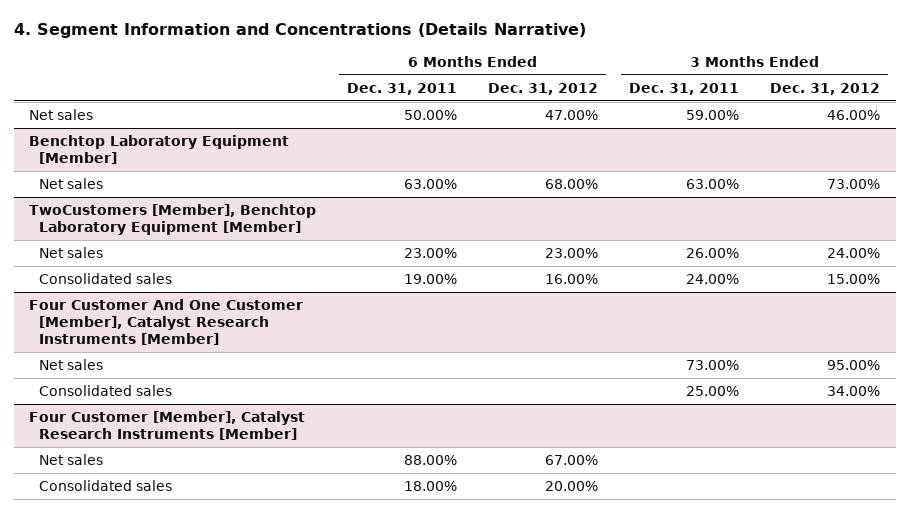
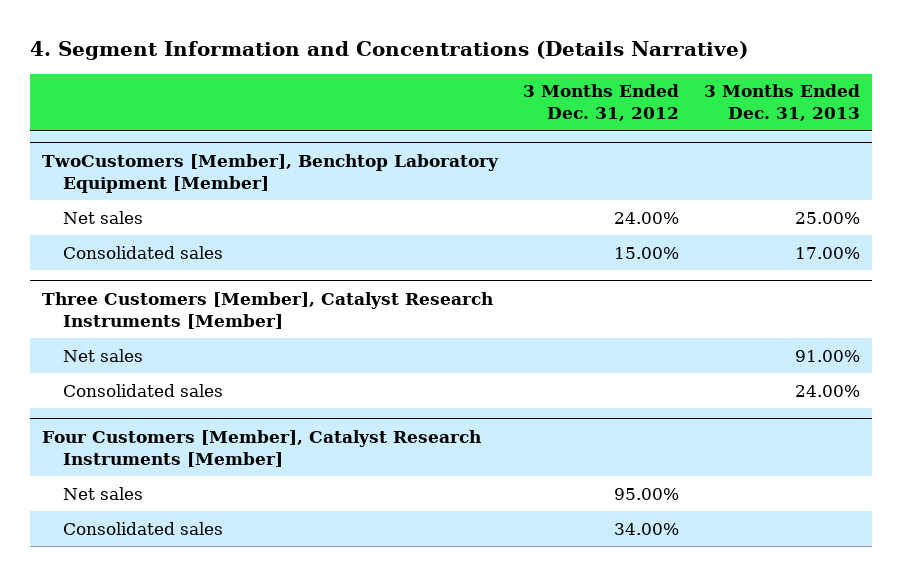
- | 6 Months Ended Dec. 31, 2011 | 6 Months Ended Dec. 31, 2012 | 3 Months Ended Dec. 31, 2011 | 3 Months Ended Dec. 31, 2012
+ | 3 Months Ended Dec. 31, 2012 | 3 Months Ended Dec. 31, 2013
- Net sales | 50.00% | 47.00% | 59.00% | 46.00%
- Benchtop Laboratory Equipment [Member]
- Net sales | 63.00% | 68.00% | 63.00% | 73.00%
- Four Customer And One Customer [Member], Catalyst Research Instruments [Member]
- Net sales | | | 73.00% | 95.00%
- Consolidated sales | | | 25.00% | 34.00%
- Four Customer [Member], Catalyst Research Instruments [Member]
+ Three Customers [Member], Catalyst Research Instruments [Member]
+ Four Customers [Member], Catalyst Research Instruments [Member]
+ Net sales | 95.00% |
+ Consolidated sales | 34.00% |

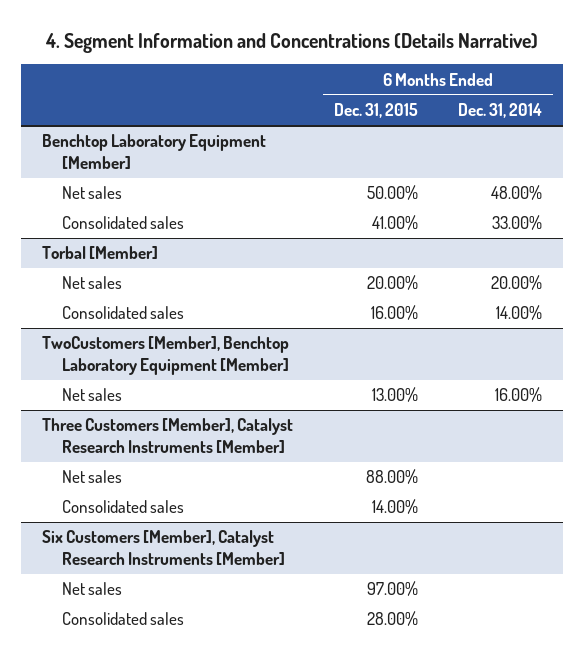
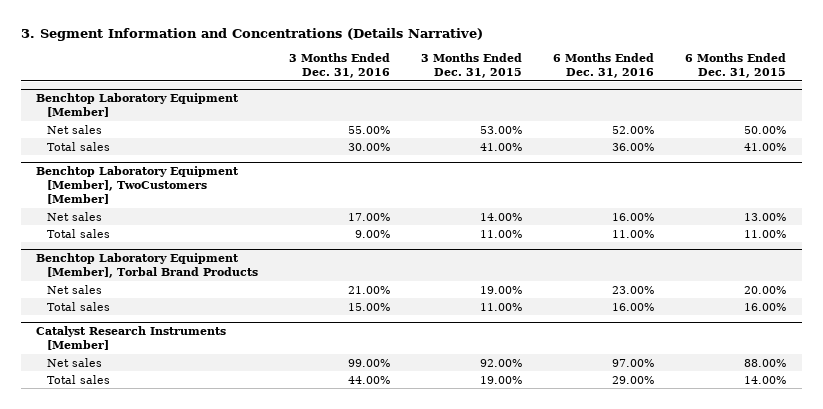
- 4. Segment Information and Concentrations (Details Narrative)
+ 3. Segment Information and Concentrations (Details Narrative)
- | 6 Months Ended Dec. 31, 2015 | 6 Months Ended Dec. 31, 2014
+ | 3 Months Ended Dec. 31, 2016 | 3 Months Ended Dec. 31, 2015 | 6 Months Ended Dec. 31, 2016 | 6 Months Ended Dec. 31, 2015
@ Benchtop Laboratory Equipment [Member]
- Consolidated sales | 41.00% | 33.00%
- Torbal [Member]
- Net sales | 20.00% | 20.00%
- Consolidated sales | 16.00% | 14.00%
- TwoCustomers [Member], Benchtop Laboratory Equipment [Member]
@ Benchtop Laboratory Equipment [Member]
+ Total sales | 30.00% | 41.00% | 36.00% | 41.00%
+ Benchtop Laboratory Equipment [Member], TwoCustomers [Member]
- Three Customers [Member], Catalyst Research Instruments [Member]
+ Total sales | 9.00% | 11.00% | 11.00% | 11.00%
+ Benchtop Laboratory Equipment [Member], Torbal Brand Products
+ Net sales | 21.00% | 19.00% | 23.00% | 20.00%
+ Total sales | 15.00% | 11.00% | 16.00% | 16.00%
+ Catalyst Research Instruments [Member]
- Consolidated sales | 14.00% |
- Six Customers [Member], Catalyst Research Instruments [Member]
- Net sales | 97.00% |
- Consolidated sales | 28.00% |
+ Total sales | 44.00% | 19.00% | 29.00% | 14.00%

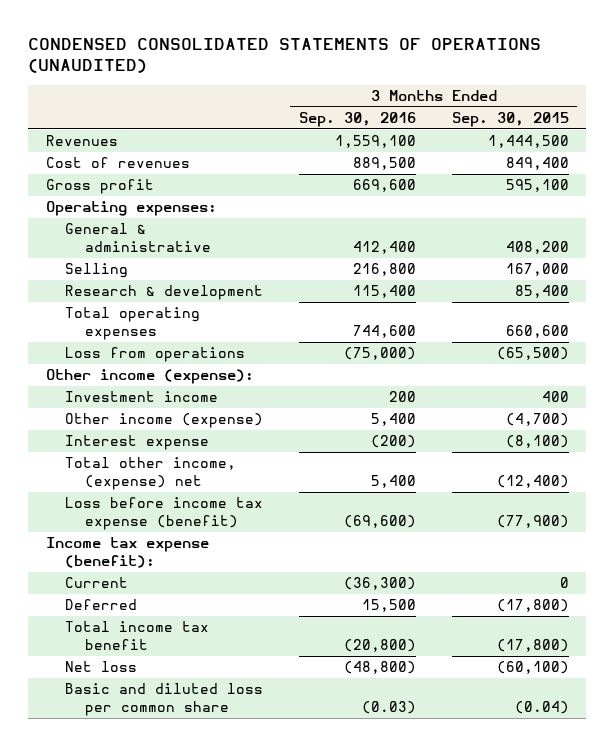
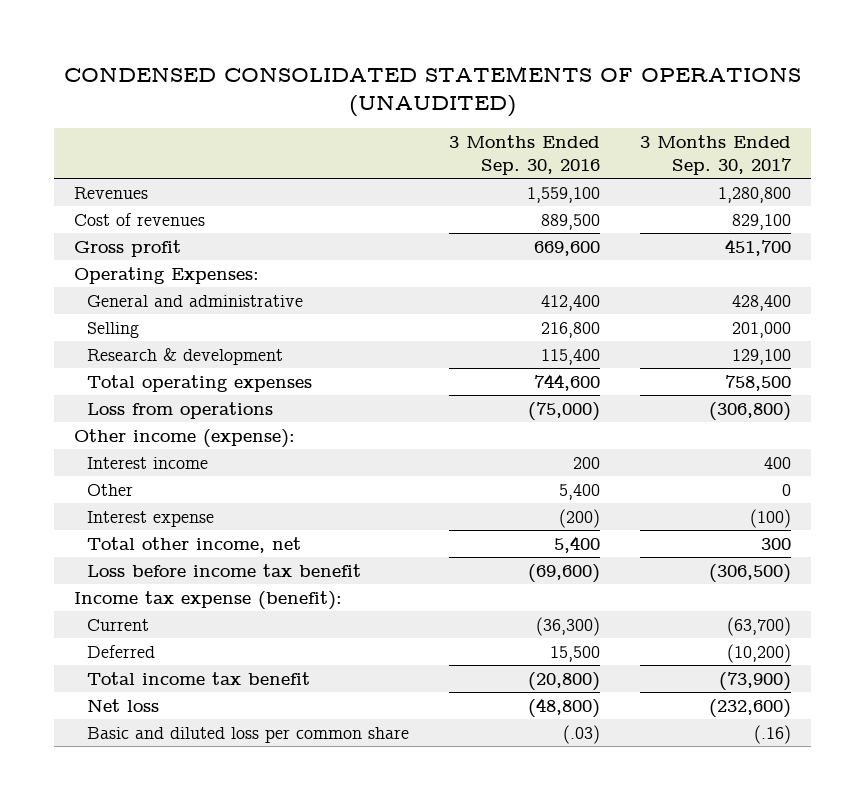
- | 3 Months Ended Sep. 30, 2016 | 3 Months Ended Sep. 30, 2015
+ | 3 Months Ended Sep. 30, 2016 | 3 Months Ended Sep. 30, 2017
- Operating expenses:
- General & administrative | 412,400 | 408,200
+ Operating Expenses:
+ General and administrative | 412,400 | 428,400
- Investment income | 200 | 400
- Other income (expense) | 5,400 | (4,700)
+ Interest income | 200 | 400
+ Other | 5,400 | 0
- Total other income, (expense) net | 5,400 | (12,400)
- Loss before income tax expense (benefit) | (69,600) | (77,900)
+ Total other income, net | 5,400 | 300
+ Loss before income tax benefit | (69,600) | (306,500)
- Basic and diluted loss per common share | (0.03) | (0.04)
+ Basic and diluted loss per common share | (.03) | (.16)

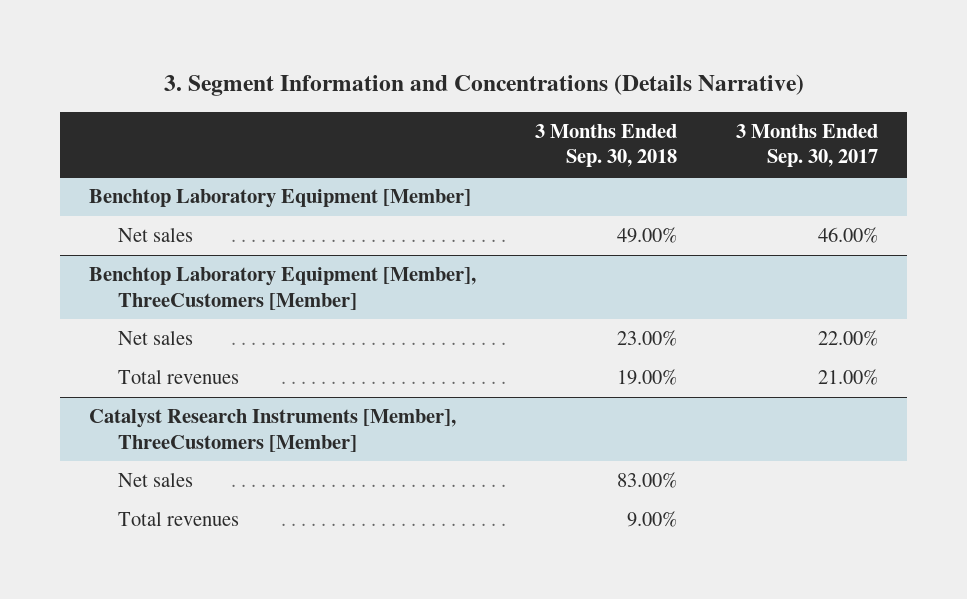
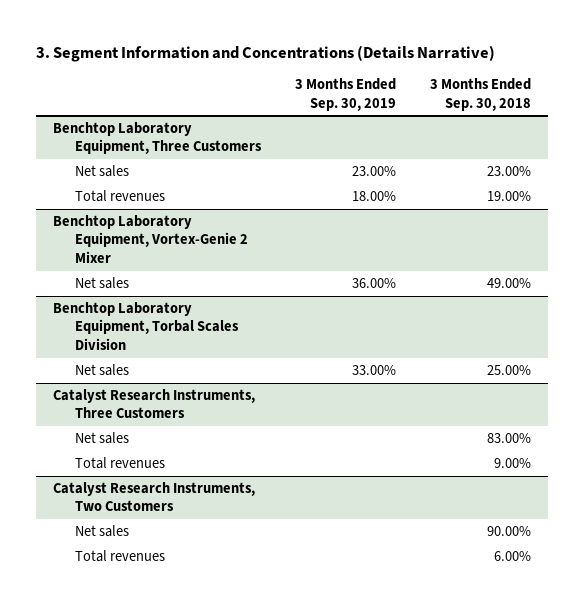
- | 3 Months Ended Sep. 30, 2018 | 3 Months Ended Sep. 30, 2017
+ | 3 Months Ended Sep. 30, 2019 | 3 Months Ended Sep. 30, 2018
- Benchtop Laboratory Equipment [Member]
- Net sales | 49.00% | 46.00%
- Benchtop Laboratory Equipment [Member], ThreeCustomers [Member]
+ Benchtop Laboratory Equipment, Three Customers
- Catalyst Research Instruments [Member], ThreeCustomers [Member]
+ Benchtop Laboratory Equipment, Vortex-Genie 2 Mixer
+ Net sales | 36.00% | 49.00%
+ Benchtop Laboratory Equipment, Torbal Scales Division
+ Net sales | 33.00% | 25.00%
+ Catalyst Research Instruments, Three Customers
+ Catalyst Research Instruments, Two Customers
+ Net sales | | 90.00%
+ Total revenues | | 6.00%

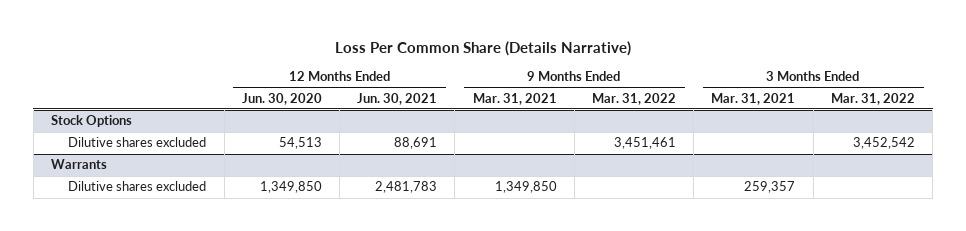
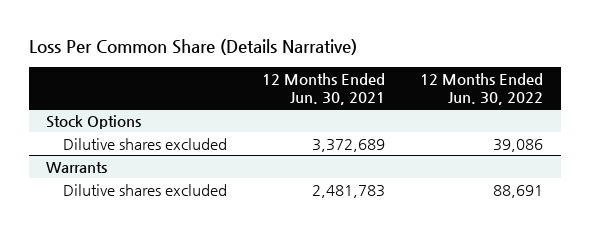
- | 12 Months Ended Jun. 30, 2020 | 12 Months Ended Jun. 30, 2021 | 9 Months Ended Mar. 31, 2021 | 9 Months Ended Mar. 31, 2022 | 3 Months Ended Mar. 31, 2021 | 3 Months Ended Mar. 31, 2022
+ | 12 Months Ended Jun. 30, 2021 | 12 Months Ended Jun. 30, 2022
@ Stock Options
- Dilutive shares excluded | 54,513 | 88,691 | | 3,451,461 | | 3,452,542
+ Dilutive shares excluded | 3,372,689 | 39,086

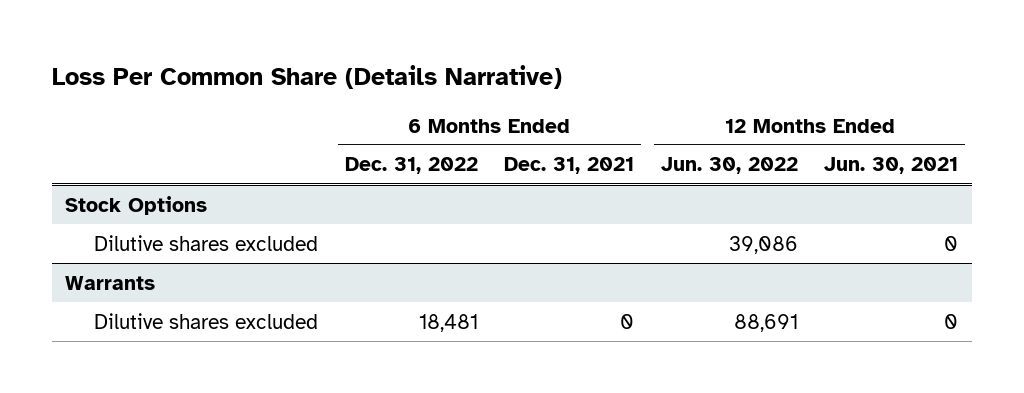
- | 12 Months Ended Jun. 30, 2021 | 12 Months Ended Jun. 30, 2022
+ | 6 Months Ended Dec. 31, 2022 | 6 Months Ended Dec. 31, 2021 | 12 Months Ended Jun. 30, 2022 | 12 Months Ended Jun. 30, 2021
@ Stock Options
- Dilutive shares excluded | 3,372,689 | 39,086
+ Dilutive shares excluded | | | 39,086 | 0
@ Warrants
- Dilutive shares excluded | 2,481,783 | 88,691
+ Dilutive shares excluded | 18,481 | 0 | 88,691 | 0

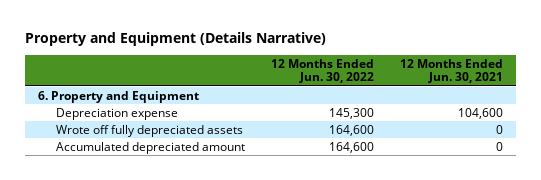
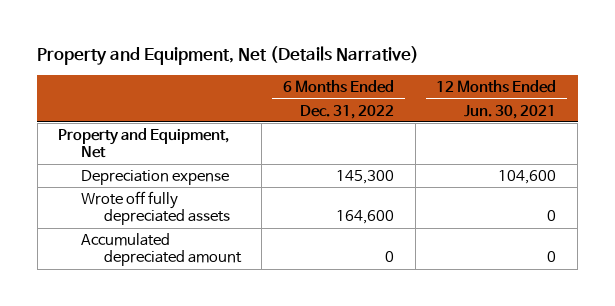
- Property and Equipment (Details Narrative)
+ Property and Equipment, Net (Details Narrative)
- | 12 Months Ended Jun. 30, 2022 | 12 Months Ended Jun. 30, 2021
+ | 6 Months Ended Dec. 31, 2022 | 12 Months Ended Jun. 30, 2021
- 6. Property and Equipment
+ Property and Equipment, Net

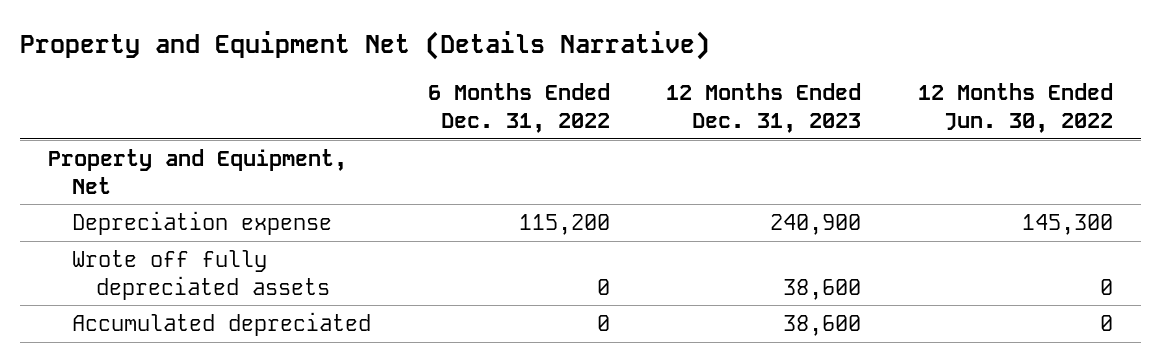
- Property and Equipment, Net (Details Narrative)
+ Property and Equipment Net (Details Narrative)
- | 6 Months Ended Dec. 31, 2022 | 12 Months Ended Jun. 30, 2021
+ | 6 Months Ended Dec. 31, 2022 | 12 Months Ended Dec. 31, 2023 | 12 Months Ended Jun. 30, 2022
- Depreciation expense | 145,300 | 104,600
- Wrote off fully depreciated assets | 164,600 | 0
- Accumulated depreciated amount | 0 | 0
+ Depreciation expense | 115,200 | 240,900 | 145,300
+ Wrote off fully depreciated assets | 0 | 38,600 | 0
+ Accumulated depreciated | 0 | 38,600 | 0

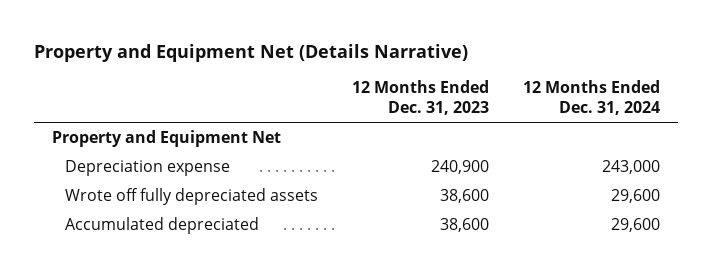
- | 6 Months Ended Dec. 31, 2022 | 12 Months Ended Dec. 31, 2023 | 12 Months Ended Jun. 30, 2022
+ | 12 Months Ended Dec. 31, 2023 | 12 Months Ended Dec. 31, 2024
- Property and Equipment, Net
+ Property and Equipment Net

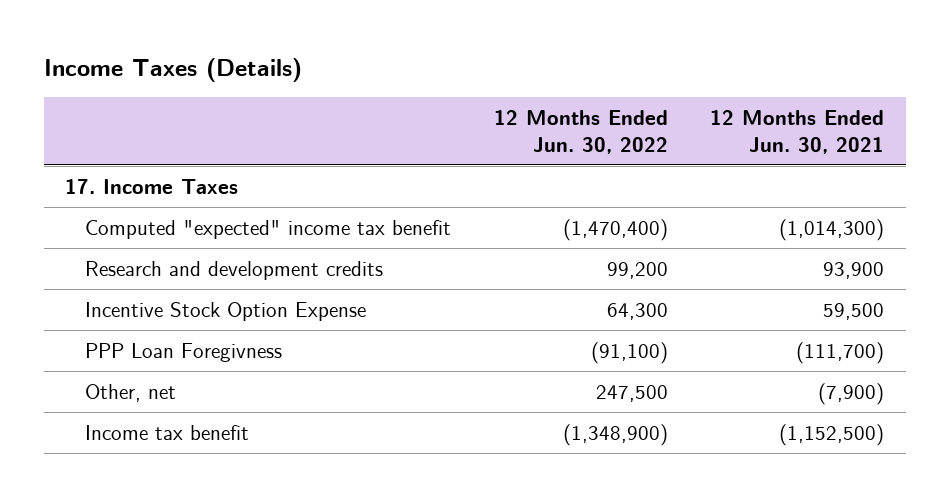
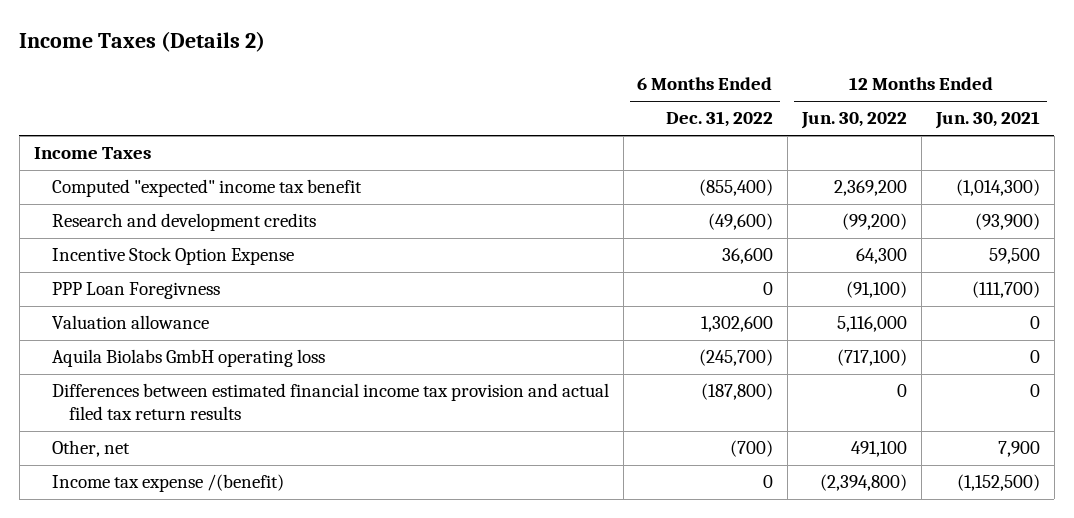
- Income Taxes (Details)
+ Income Taxes (Details 2)
- | 12 Months Ended Jun. 30, 2022 | 12 Months Ended Jun. 30, 2021
+ | 6 Months Ended Dec. 31, 2022 | 12 Months Ended Jun. 30, 2022 | 12 Months Ended Jun. 30, 2021
- 17. Income Taxes
- Computed "expected" income tax benefit | (1,470,400) | (1,014,300)
- Research and development credits | 99,200 | 93,900
+ Income Taxes
+ Computed "expected" income tax benefit | (855,400) | 2,369,200 | (1,014,300)
+ Research and development credits | (49,600) | (99,200) | (93,900)
- Other, net | 247,500 | (7,900)
- Income tax benefit | (1,348,900) | (1,152,500)
+ Valuation allowance | 1,302,600 | 5,116,000 | 0
+ Aquila Biolabs GmbH operating loss | (245,700) | (717,100) | 0
+ Differences between estimated financial income tax provision and actual filed tax return results | (187,800) | 0 | 0
+ Other, net | (700) | 491,100 | 7,900
+ Income tax expense /(benefit) | 0 | (2,394,800) | (1,152,500)

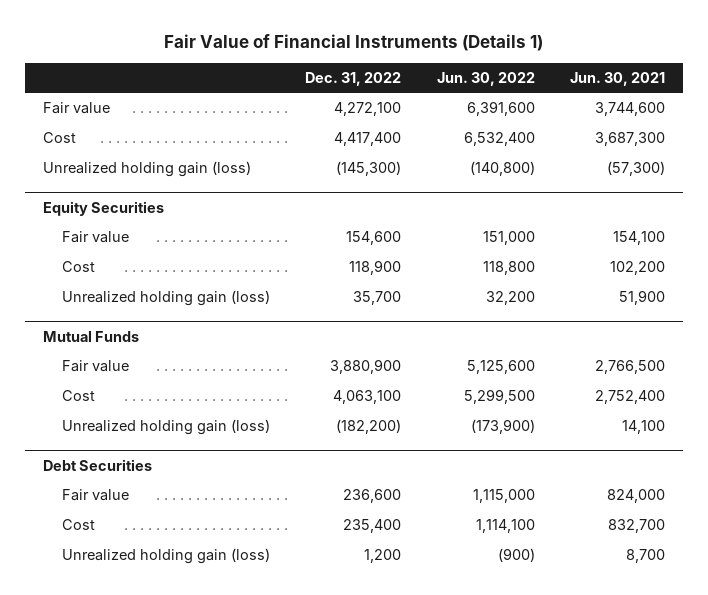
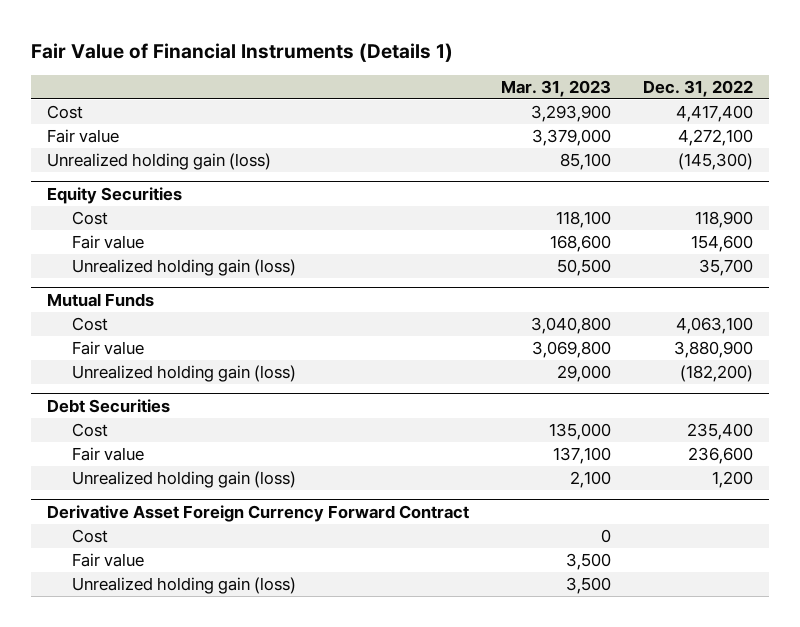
- | Dec. 31, 2022 | Jun. 30, 2022 | Jun. 30, 2021
+ | Mar. 31, 2023 | Dec. 31, 2022
moved down: Fair value | 3,379,000 | 4,272,100
@ Equity Securities
moved down: Fair value | 168,600 | 154,600
@ Mutual Funds
moved down: Fair value | 3,069,800 | 3,880,900
@ Debt Securities
moved down: Fair value | 137,100 | 236,600
+ Derivative Asset Foreign Currency Forward Contract
+ Cost | 0 |
+ Fair value | 3,500 |
+ Unrealized holding gain (loss) | 3,500 |

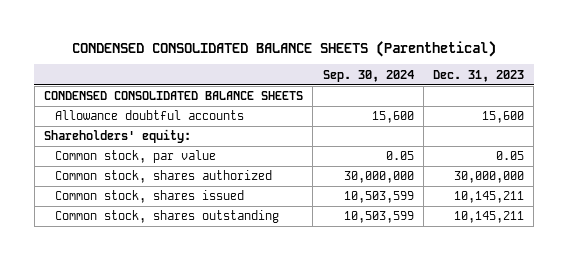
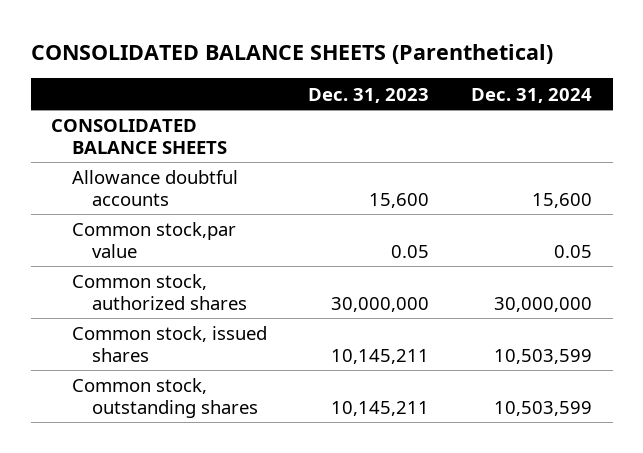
- CONDENSED CONSOLIDATED BALANCE SHEETS (Parenthetical)
+ CONSOLIDATED BALANCE SHEETS (Parenthetical)
- | Sep. 30, 2024 | Dec. 31, 2023
+ | Dec. 31, 2023 | Dec. 31, 2024
- CONDENSED CONSOLIDATED BALANCE SHEETS
+ CONSOLIDATED BALANCE SHEETS
- Shareholders' equity:
- Common stock, par value | 0.05 | 0.05
- Common stock, shares authorized | 30,000,000 | 30,000,000
- Common stock, shares issued | 10,503,599 | 10,145,211
- Common stock, shares outstanding | 10,503,599 | 10,145,211
+ Common stock,par value | 0.05 | 0.05
+ Common stock, authorized shares | 30,000,000 | 30,000,000
+ Common stock, issued shares | 10,145,211 | 10,503,599
+ Common stock, outstanding shares | 10,145,211 | 10,503,599

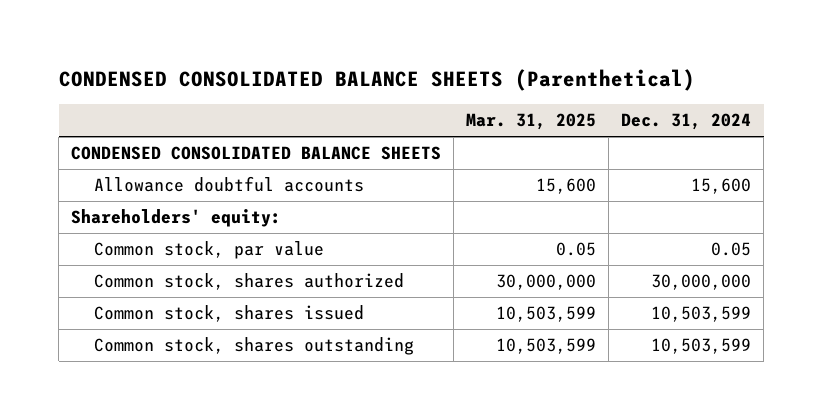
- CONSOLIDATED BALANCE SHEETS (Parenthetical)
+ CONDENSED CONSOLIDATED BALANCE SHEETS (Parenthetical)
- | Dec. 31, 2023 | Dec. 31, 2024
+ | Mar. 31, 2025 | Dec. 31, 2024
- CONSOLIDATED BALANCE SHEETS
+ CONDENSED CONSOLIDATED BALANCE SHEETS
- Common stock,par value | 0.05 | 0.05
- Common stock, authorized shares | 30,000,000 | 30,000,000
- Common stock, issued shares | 10,145,211 | 10,503,599
- Common stock, outstanding shares | 10,145,211 | 10,503,599
+ Shareholders' equity:
+ Common stock, par value | 0.05 | 0.05
+ Common stock, shares authorized | 30,000,000 | 30,000,000
+ Common stock, shares issued | 10,503,599 | 10,503,599
+ Common stock, shares outstanding | 10,503,599 | 10,503,599

